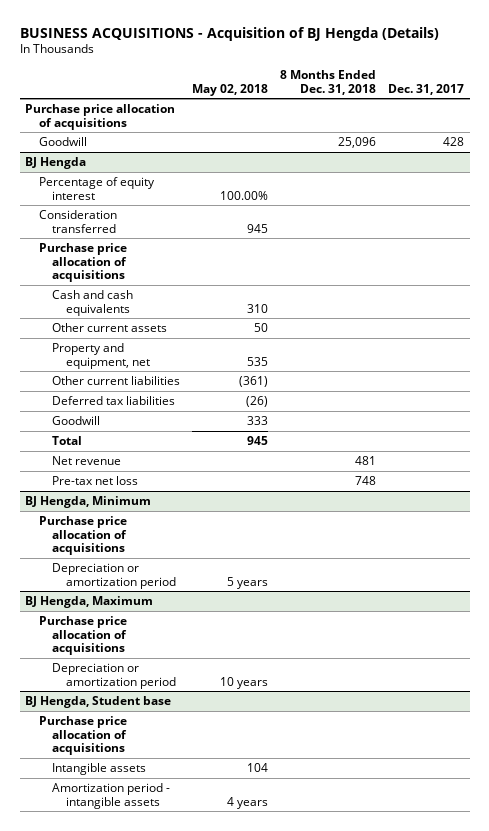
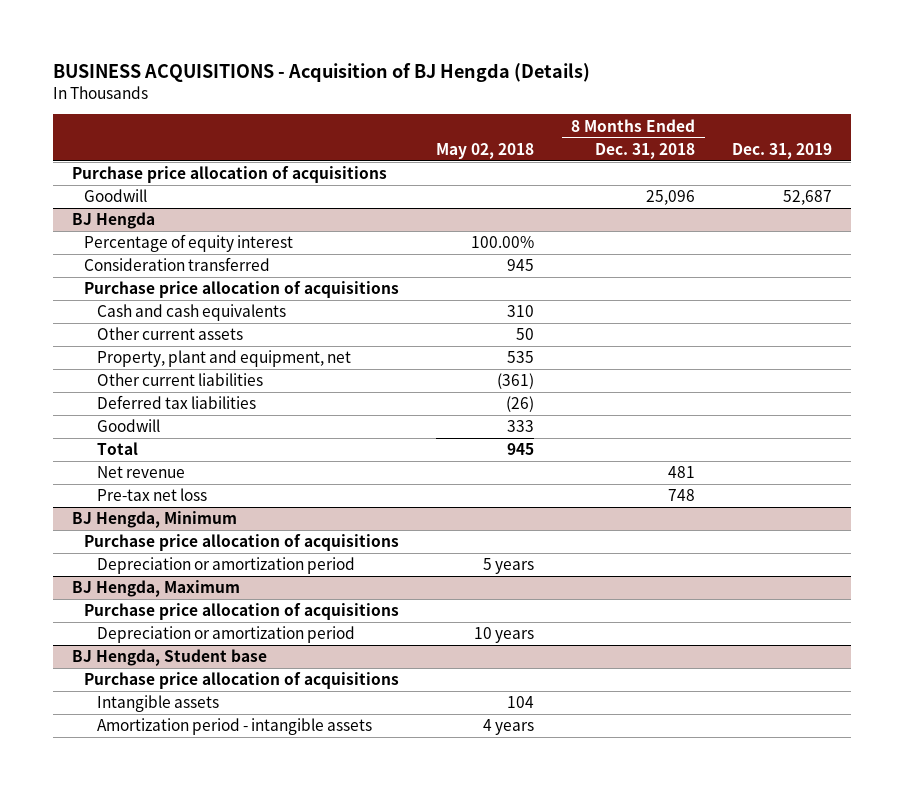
- | May 02, 2018 | 8 Months Ended Dec. 31, 2018 | Dec. 31, 2017
+ | May 02, 2018 | 8 Months Ended Dec. 31, 2018 | Dec. 31, 2019
@ BJ Hengda
- Property and equipment, net | 535 | |
+ Property, plant and equipment, net | 535 | |

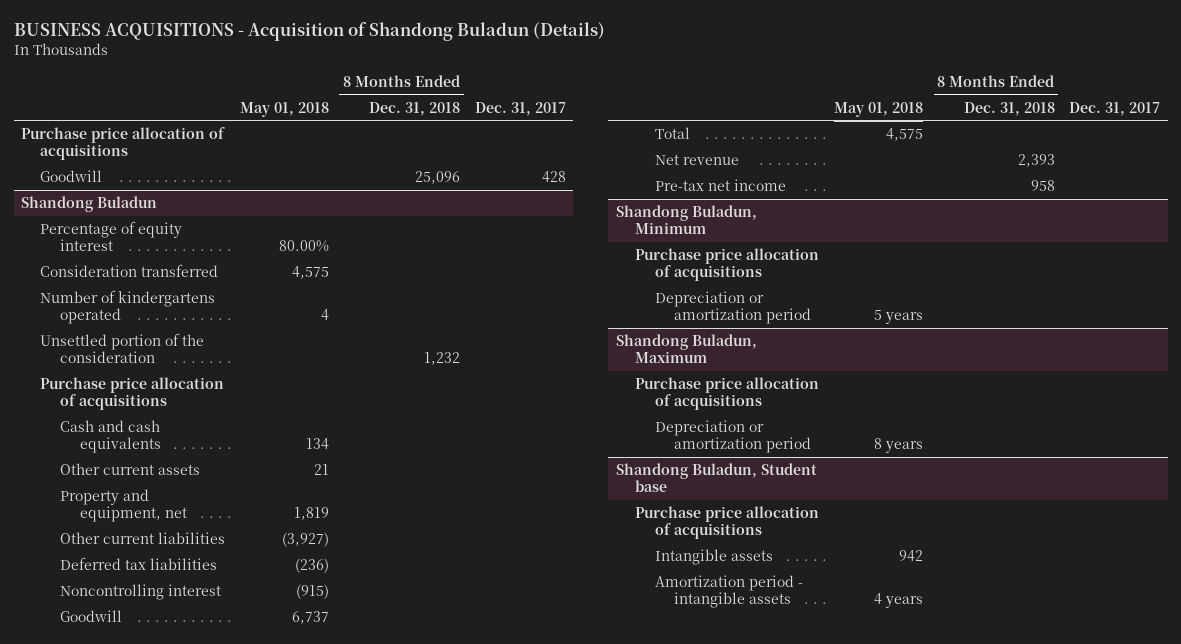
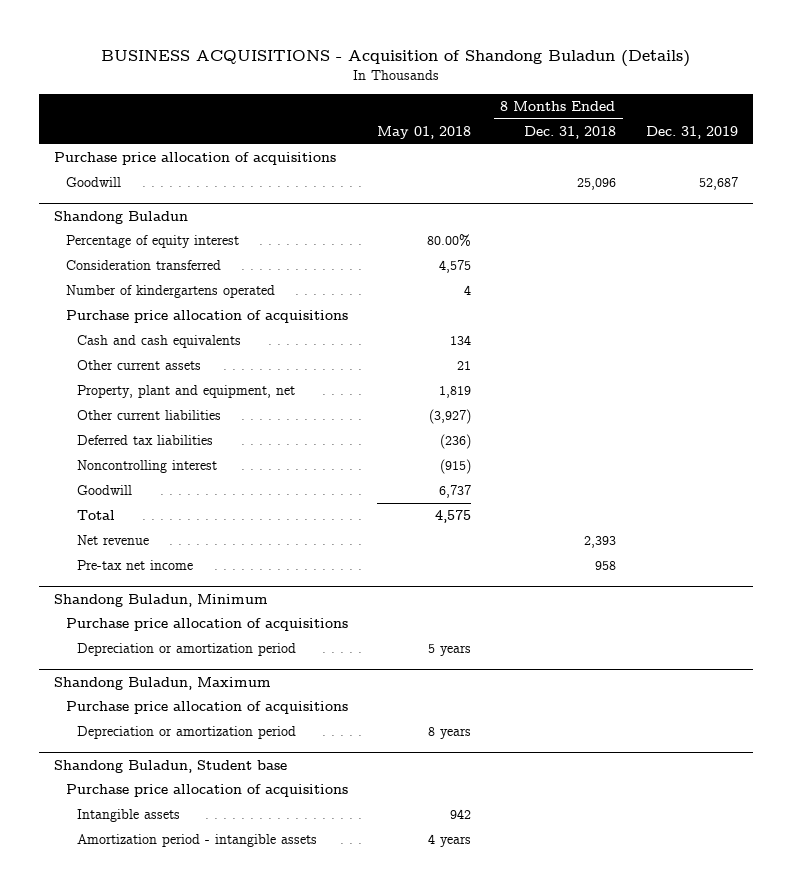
- | May 01, 2018 | 8 Months Ended Dec. 31, 2018 | Dec. 31, 2017
+ | May 01, 2018 | 8 Months Ended Dec. 31, 2018 | Dec. 31, 2019
@ Shandong Buladun
- Unsettled portion of the consideration | | 1,232 |
- Property and equipment, net | 1,819 | |
+ Property, plant and equipment, net | 1,819 | |

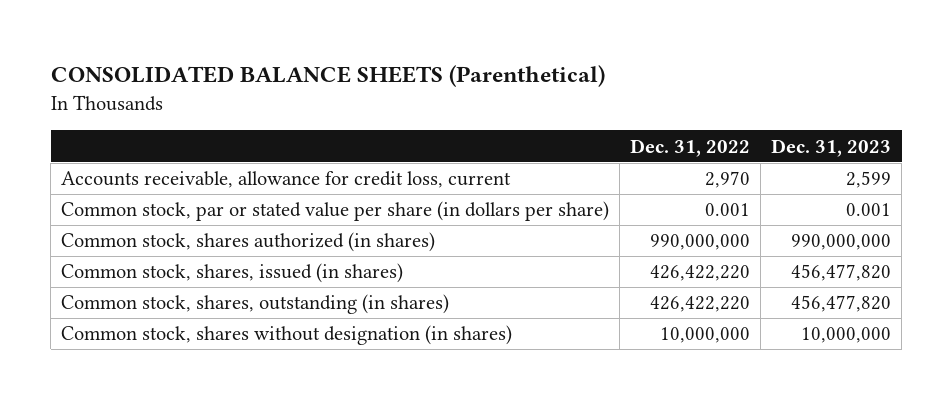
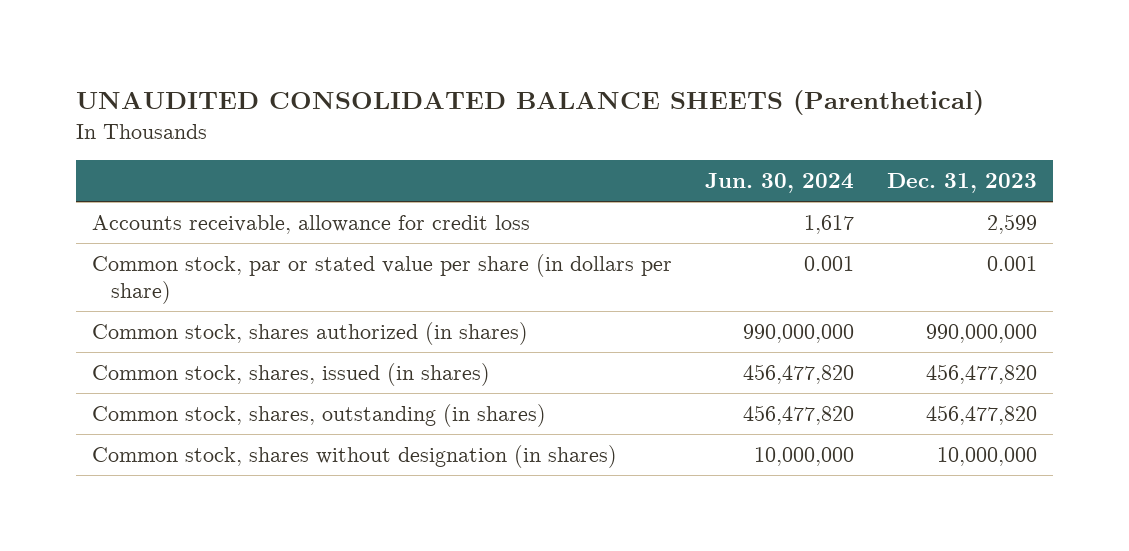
- CONSOLIDATED BALANCE SHEETS (Parenthetical)
+ UNAUDITED CONSOLIDATED BALANCE SHEETS (Parenthetical)
- | Dec. 31, 2022 | Dec. 31, 2023
+ | Jun. 30, 2024 | Dec. 31, 2023
- Accounts receivable, allowance for credit loss, current | 2,970 | 2,599
+ Accounts receivable, allowance for credit loss | 1,617 | 2,599

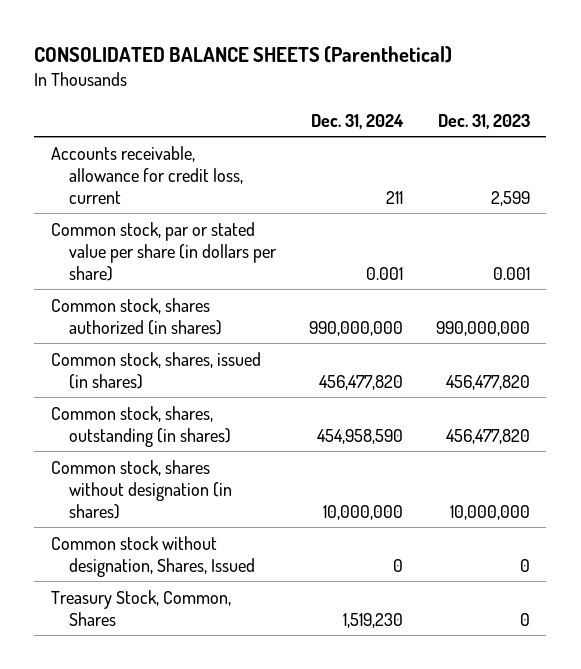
- UNAUDITED CONSOLIDATED BALANCE SHEETS (Parenthetical)
+ CONSOLIDATED BALANCE SHEETS (Parenthetical)
- | Jun. 30, 2024 | Dec. 31, 2023
+ | Dec. 31, 2024 | Dec. 31, 2023
- Accounts receivable, allowance for credit loss | 1,617 | 2,599
+ Accounts receivable, allowance for credit loss, current | 211 | 2,599
+ Common stock without designation, Shares, Issued | 0 | 0
+ Treasury Stock, Common, Shares | 1,519,230 | 0

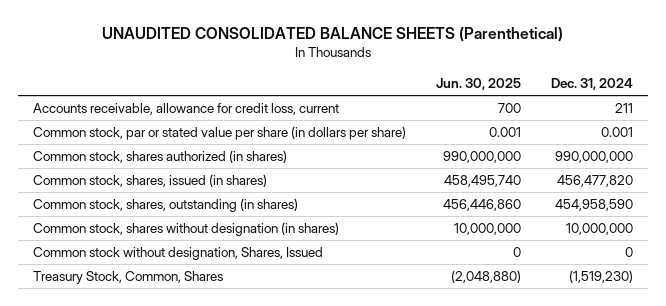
- CONSOLIDATED BALANCE SHEETS (Parenthetical)
+ UNAUDITED CONSOLIDATED BALANCE SHEETS (Parenthetical)
- | Dec. 31, 2024 | Dec. 31, 2023
+ | Jun. 30, 2025 | Dec. 31, 2024
- Treasury Stock, Common, Shares | 1,519,230 | 0
+ Treasury Stock, Common, Shares | (2,048,880) | (1,519,230)

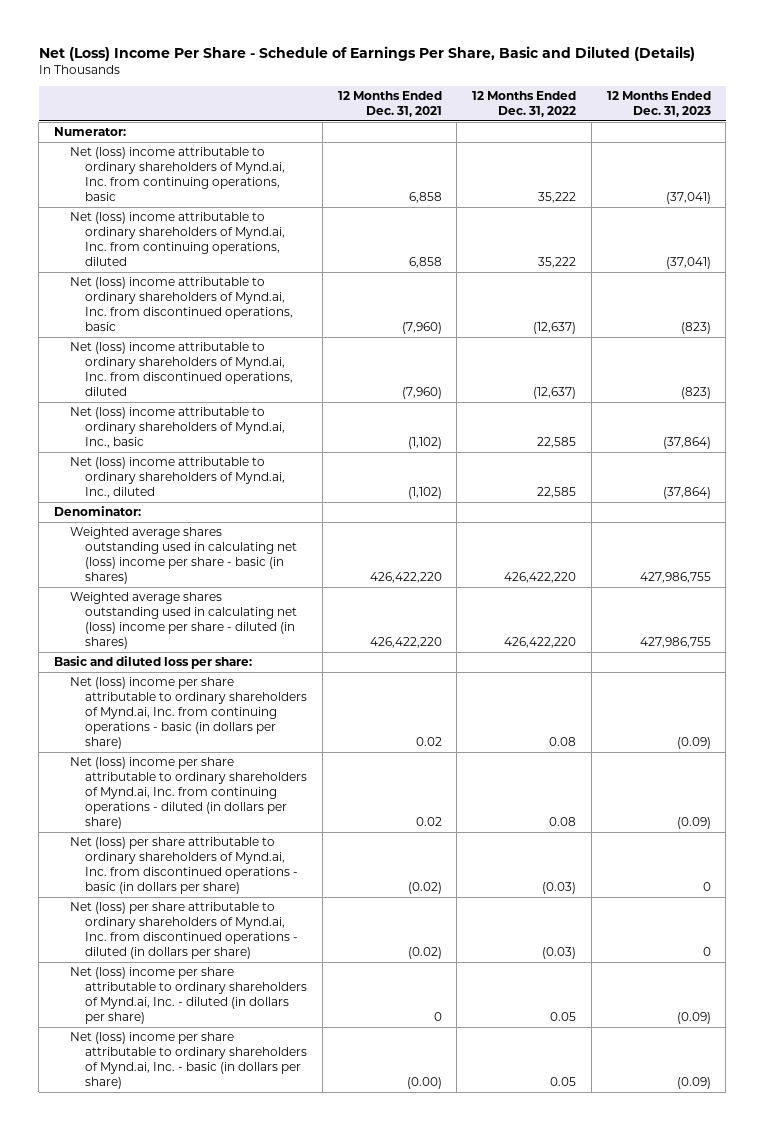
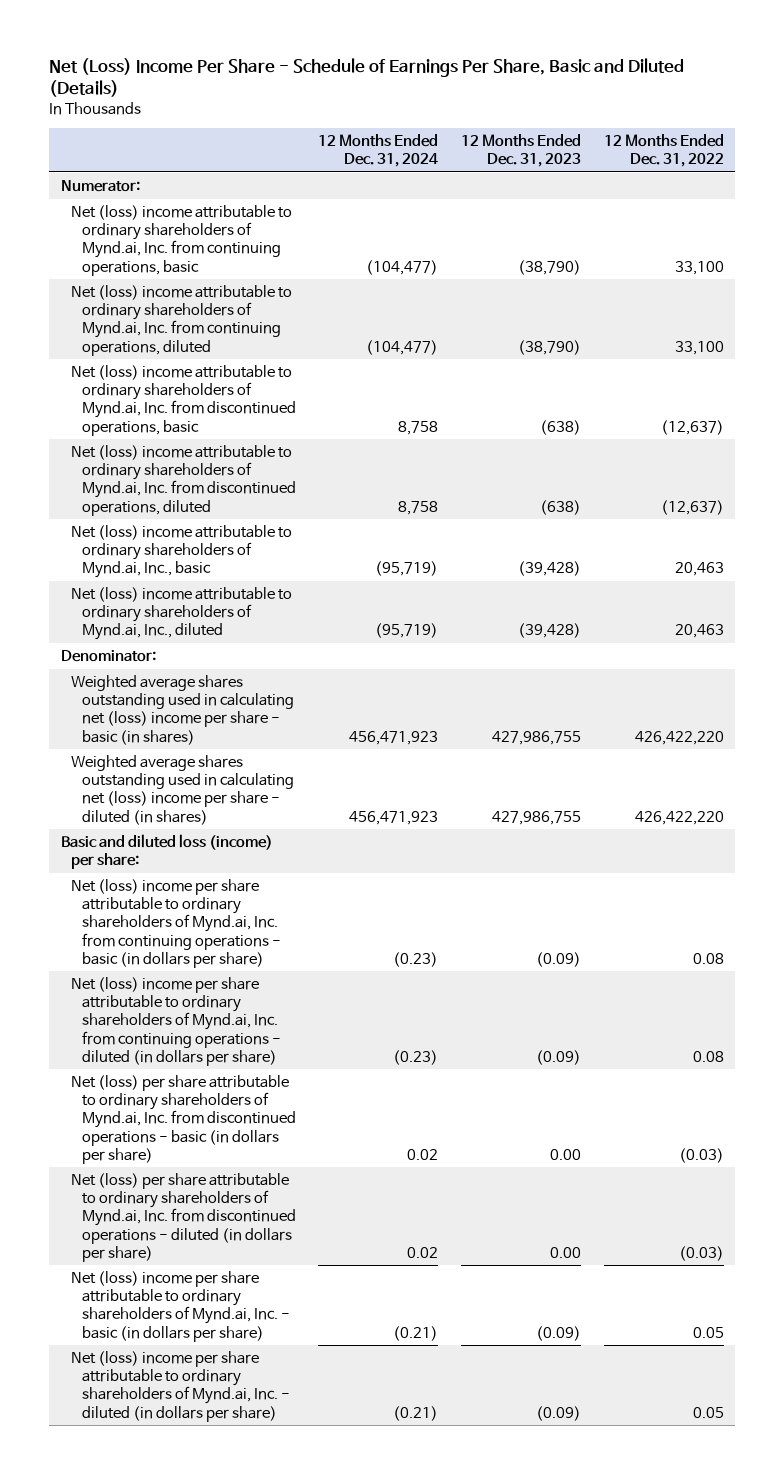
- | 12 Months Ended Dec. 31, 2021 | 12 Months Ended Dec. 31, 2022 | 12 Months Ended Dec. 31, 2023
+ | 12 Months Ended Dec. 31, 2024 | 12 Months Ended Dec. 31, 2023 | 12 Months Ended Dec. 31, 2022
- Net (loss) income attributable to ordinary shareholders of Mynd.ai, Inc. from continuing operations, basic | 6,858 | 35,222 | (37,041)
- Net (loss) income attributable to ordinary shareholders of Mynd.ai, Inc. from continuing operations, diluted | 6,858 | 35,222 | (37,041)
- Net (loss) income attributable to ordinary shareholders of Mynd.ai, Inc. from discontinued operations, basic | (7,960) | (12,637) | (823)
- Net (loss) income attributable to ordinary shareholders of Mynd.ai, Inc. from discontinued operations, diluted | (7,960) | (12,637) | (823)
- Net (loss) income attributable to ordinary shareholders of Mynd.ai, Inc., basic | (1,102) | 22,585 | (37,864)
- Net (loss) income attributable to ordinary shareholders of Mynd.ai, Inc., diluted | (1,102) | 22,585 | (37,864)
+ Net (loss) income attributable to ordinary shareholders of Mynd.ai, Inc. from continuing operations, basic | (104,477) | (38,790) | 33,100
+ Net (loss) income attributable to ordinary shareholders of Mynd.ai, Inc. from continuing operations, diluted | (104,477) | (38,790) | 33,100
+ Net (loss) income attributable to ordinary shareholders of Mynd.ai, Inc. from discontinued operations, basic | 8,758 | (638) | (12,637)
+ Net (loss) income attributable to ordinary shareholders of Mynd.ai, Inc. from discontinued operations, diluted | 8,758 | (638) | (12,637)
+ Net (loss) income attributable to ordinary shareholders of Mynd.ai, Inc., basic | (95,719) | (39,428) | 20,463
+ Net (loss) income attributable to ordinary shareholders of Mynd.ai, Inc., diluted | (95,719) | (39,428) | 20,463
- Basic and diluted loss per share:
+ Basic and diluted loss (income) per share:
- Net (loss) per share attributable to ordinary shareholders of Mynd.ai, Inc. from discontinued operations - basic (in dollars per share) | (0.02) | (0.03) | 0
- Net (loss) per share attributable to ordinary shareholders of Mynd.ai, Inc. from discontinued operations - diluted (in dollars per share) | (0.02) | (0.03) | 0
+ Net (loss) per share attributable to ordinary shareholders of Mynd.ai, Inc. from discontinued operations - basic (in dollars per share) | 0.02 | 0.00 | (0.03)
+ Net (loss) per share attributable to ordinary shareholders of Mynd.ai, Inc. from discontinued operations - diluted (in dollars per share) | 0.02 | 0.00 | (0.03)
moved down: Net (loss) income per share attributable to ordinary shareholders of Mynd.ai, Inc. - diluted (in dollars per share) | (0.21) | (0.09) | 0.05

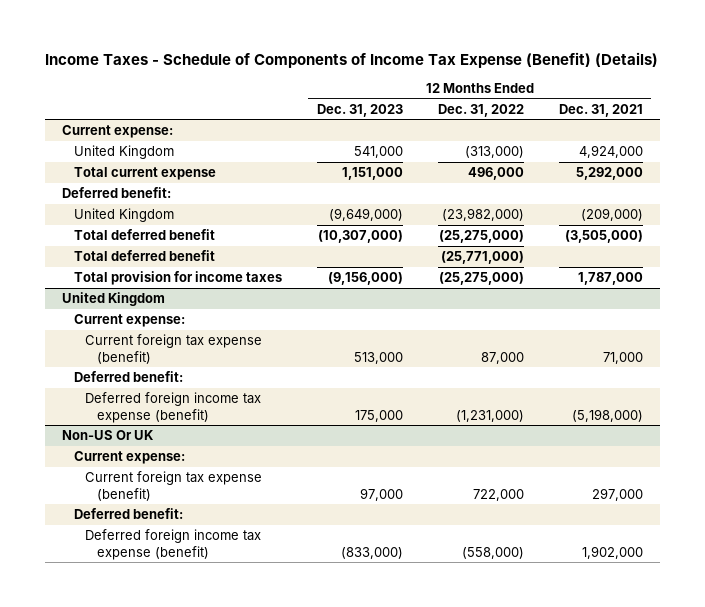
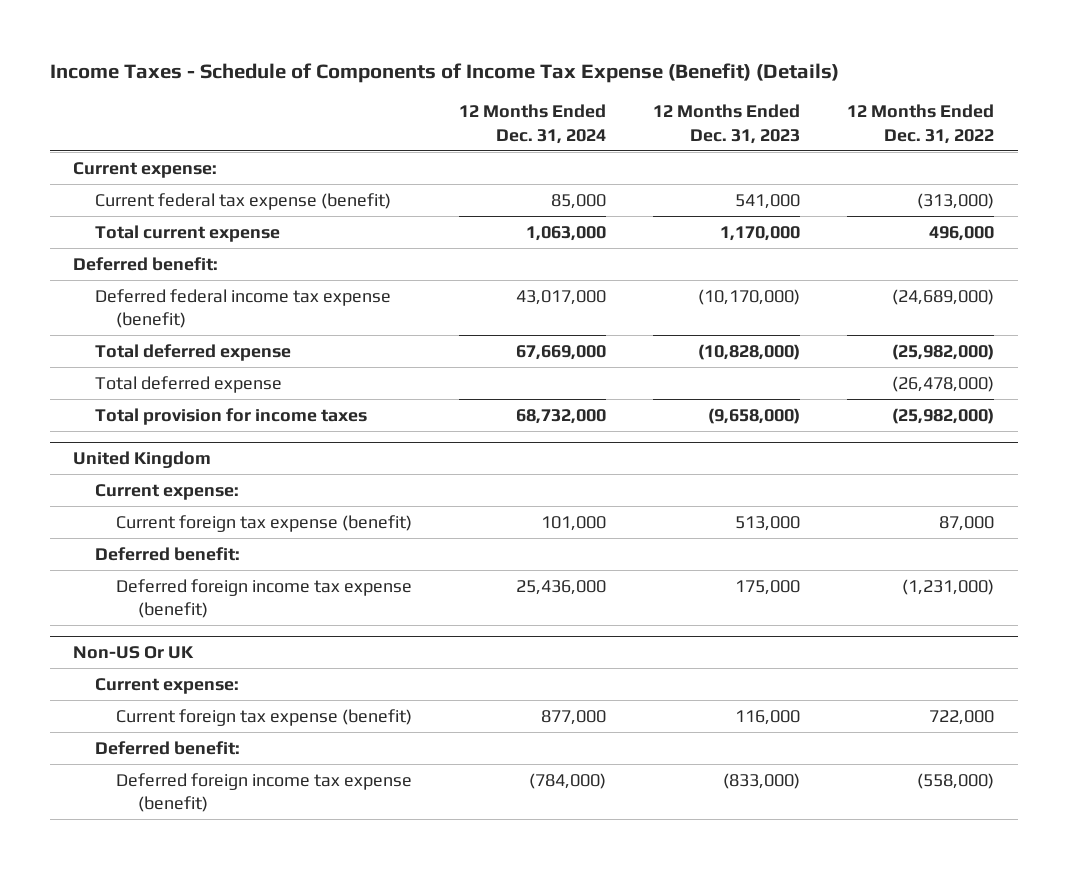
- | 12 Months Ended Dec. 31, 2023 | 12 Months Ended Dec. 31, 2022 | 12 Months Ended Dec. 31, 2021
+ | 12 Months Ended Dec. 31, 2024 | 12 Months Ended Dec. 31, 2023 | 12 Months Ended Dec. 31, 2022
- United Kingdom | 541,000 | (313,000) | 4,924,000
- Total current expense | 1,151,000 | 496,000 | 5,292,000
+ Current federal tax expense (benefit) | 85,000 | 541,000 | (313,000)
+ Total current expense | 1,063,000 | 1,170,000 | 496,000
- United Kingdom | (9,649,000) | (23,982,000) | (209,000)
- Total deferred benefit | (10,307,000) | (25,275,000) | (3,505,000)
- Total deferred benefit | | (25,771,000) |
- Total provision for income taxes | (9,156,000) | (25,275,000) | 1,787,000
+ Deferred federal income tax expense (benefit) | 43,017,000 | (10,170,000) | (24,689,000)
+ Total deferred expense | 67,669,000 | (10,828,000) | (25,982,000)
+ Total deferred expense | | | (26,478,000)
+ Total provision for income taxes | 68,732,000 | (9,658,000) | (25,982,000)
@ Non-US Or UK
- Current foreign tax expense (benefit) | 97,000 | 722,000 | 297,000
+ Current foreign tax expense (benefit) | 877,000 | 116,000 | 722,000

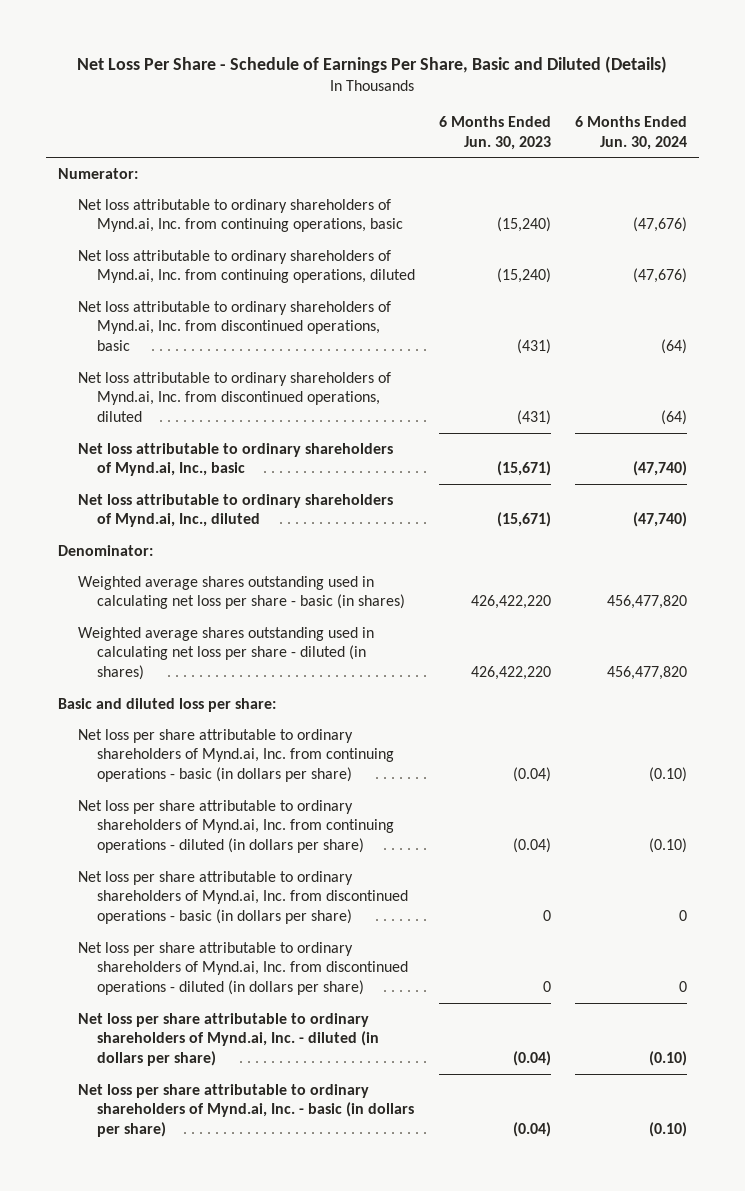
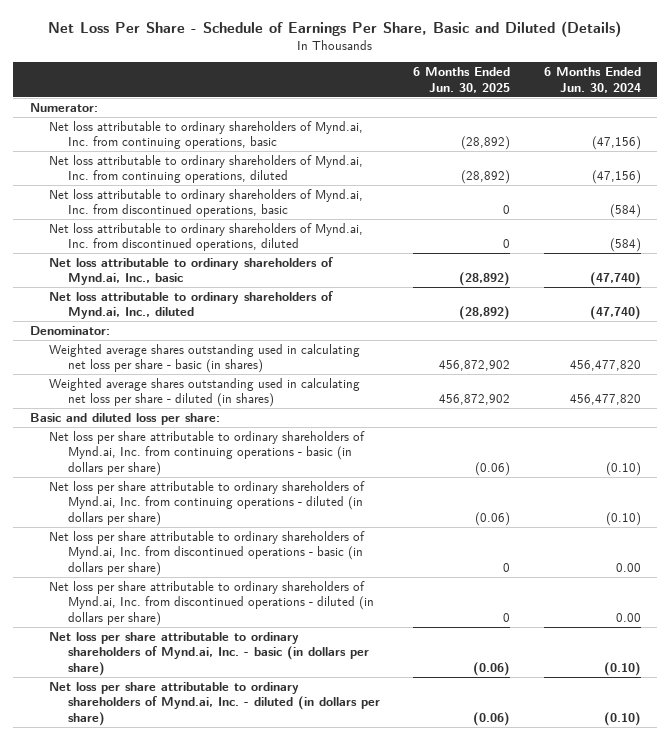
- | 6 Months Ended Jun. 30, 2023 | 6 Months Ended Jun. 30, 2024
+ | 6 Months Ended Jun. 30, 2025 | 6 Months Ended Jun. 30, 2024
- Net loss attributable to ordinary shareholders of Mynd.ai, Inc. from continuing operations, basic | (15,240) | (47,676)
- Net loss attributable to ordinary shareholders of Mynd.ai, Inc. from continuing operations, diluted | (15,240) | (47,676)
- Net loss attributable to ordinary shareholders of Mynd.ai, Inc. from discontinued operations, basic | (431) | (64)
- Net loss attributable to ordinary shareholders of Mynd.ai, Inc. from discontinued operations, diluted | (431) | (64)
+ Net loss attributable to ordinary shareholders of Mynd.ai, Inc. from continuing operations, basic | (28,892) | (47,156)
+ Net loss attributable to ordinary shareholders of Mynd.ai, Inc. from continuing operations, diluted | (28,892) | (47,156)
+ Net loss attributable to ordinary shareholders of Mynd.ai, Inc. from discontinued operations, basic | 0 | (584)
+ Net loss attributable to ordinary shareholders of Mynd.ai, Inc. from discontinued operations, diluted | 0 | (584)
- Net loss per share attributable to ordinary shareholders of Mynd.ai, Inc. from discontinued operations - basic (in dollars per share) | 0 | 0
- Net loss per share attributable to ordinary shareholders of Mynd.ai, Inc. from discontinued operations - diluted (in dollars per share) | 0 | 0
+ Net loss per share attributable to ordinary shareholders of Mynd.ai, Inc. from discontinued operations - basic (in dollars per share) | 0 | 0.00
+ Net loss per share attributable to ordinary shareholders of Mynd.ai, Inc. from discontinued operations - diluted (in dollars per share) | 0 | 0.00
moved down: Net loss per share attributable to ordinary shareholders of Mynd.ai, Inc. - diluted (in dollars per share) | (0.06) | (0.10)

